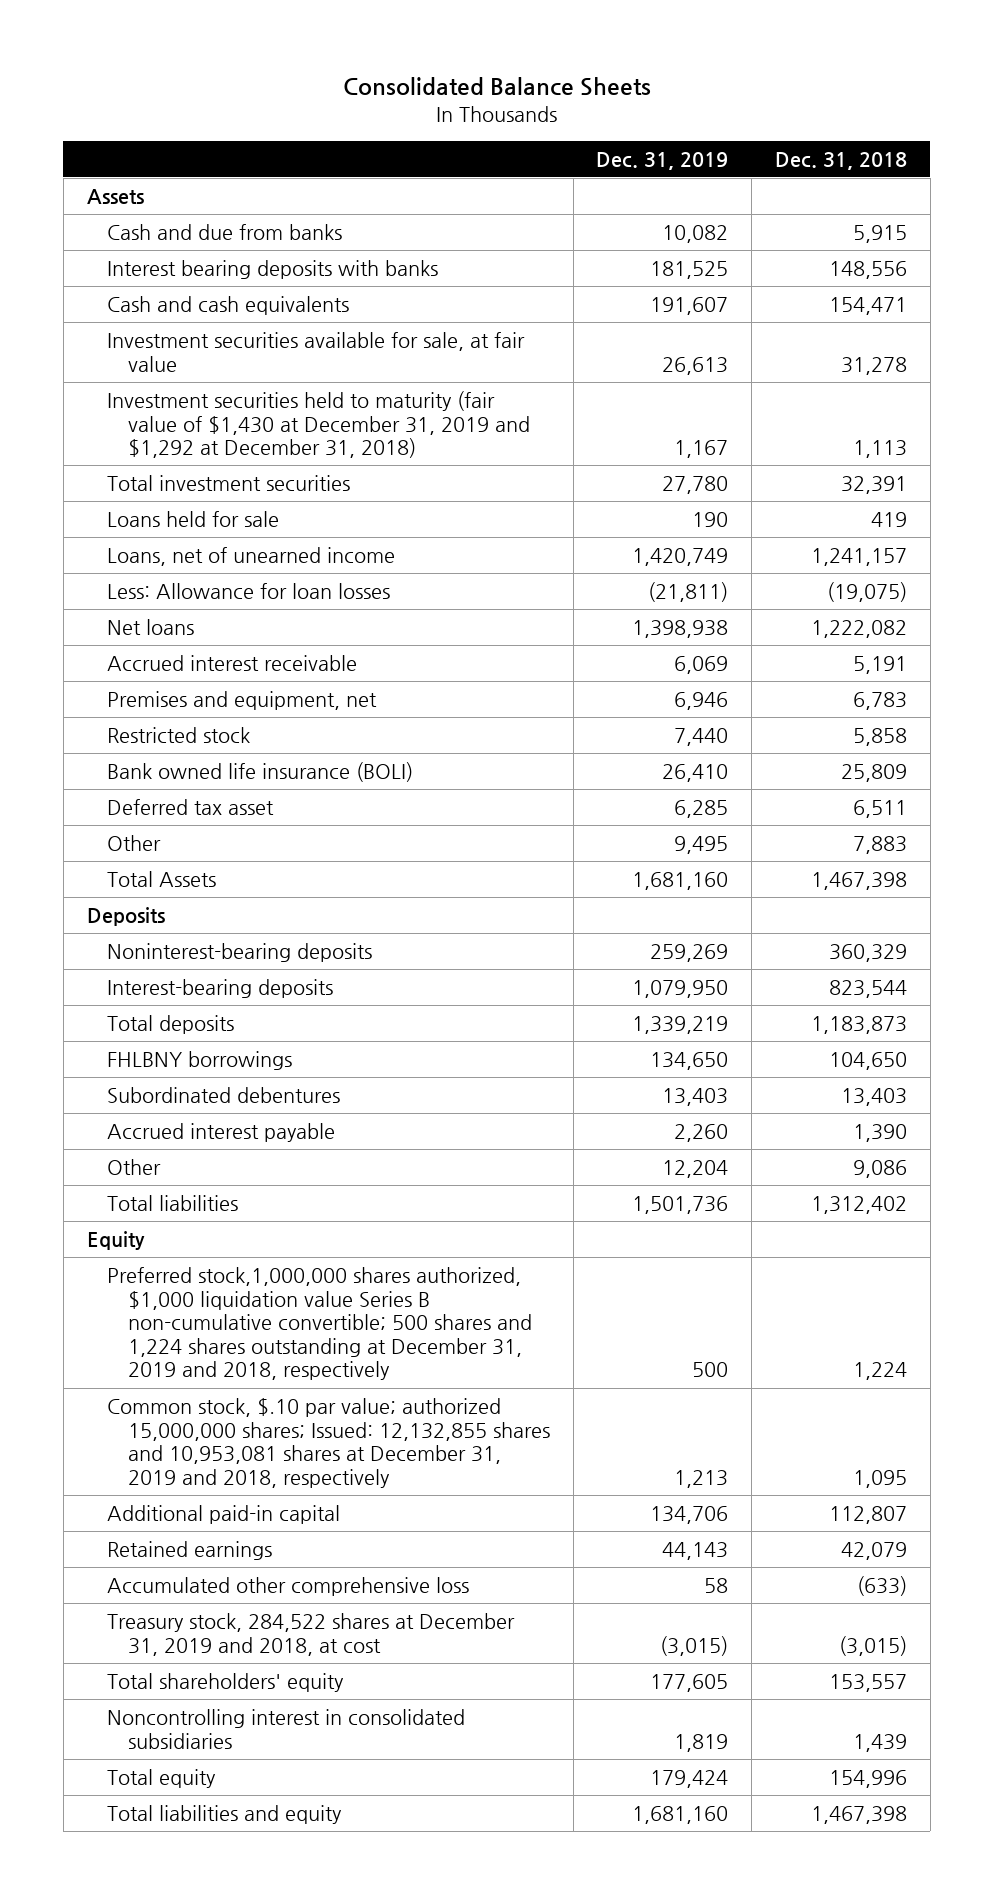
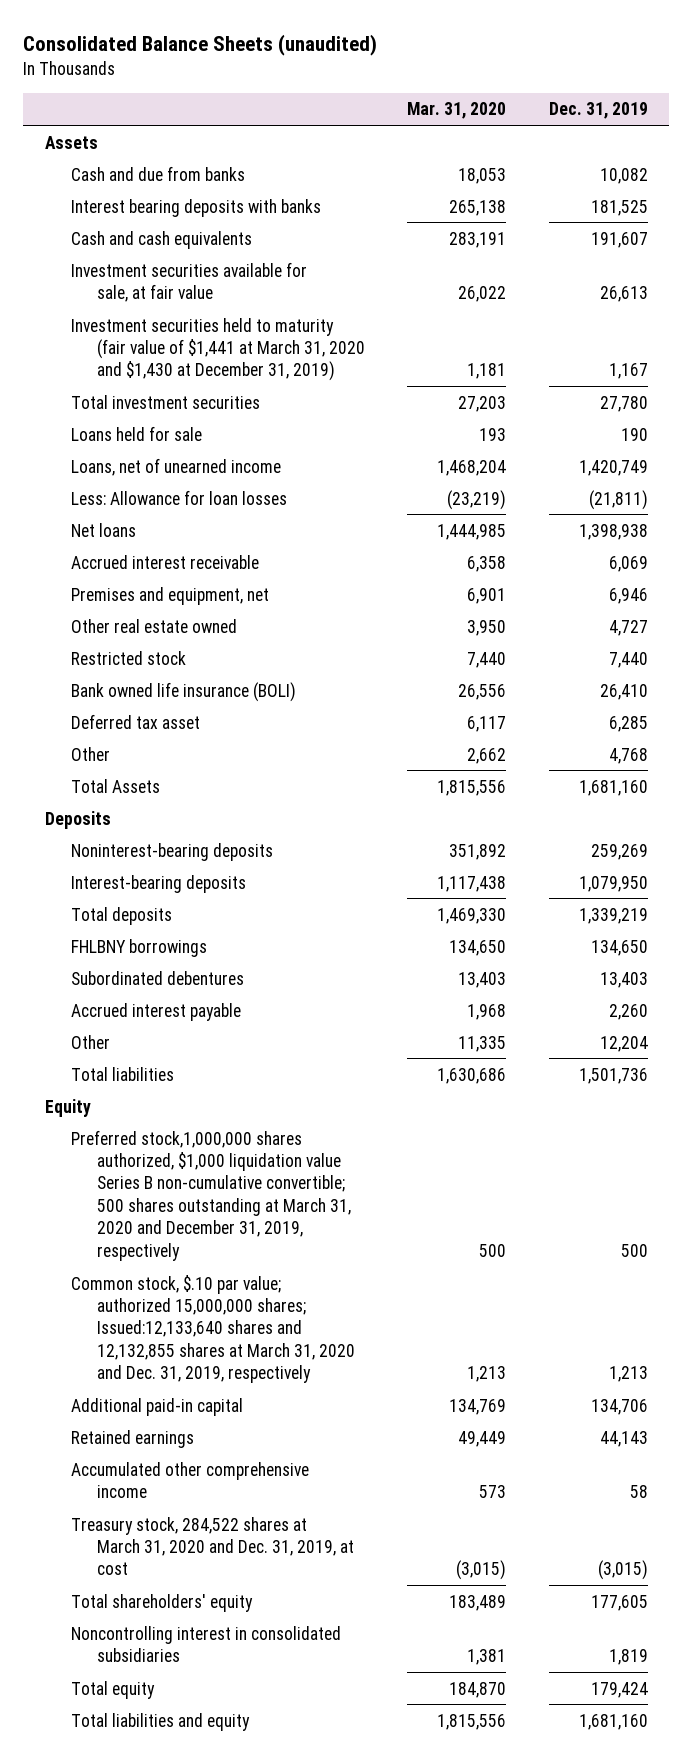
- Consolidated Balance Sheets
+ Consolidated Balance Sheets (unaudited)
- | Dec. 31, 2019 | Dec. 31, 2018
+ | Mar. 31, 2020 | Dec. 31, 2019
- Investment securities held to maturity (fair value of $1,430 at December 31, 2019 and $1,292 at December 31, 2018) | 1,167 | 1,113
+ Investment securities held to maturity (fair value of $1,441 at March 31, 2020 and $1,430 at December 31, 2019) | 1,181 | 1,167
+ Other real estate owned | 3,950 | 4,727
- Other | 9,495 | 7,883
+ Other | 2,662 | 4,768
- Preferred stock,1,000,000 shares authorized, $1,000 liquidation value Series B non-cumulative convertible; 500 shares and 1,224 shares outstanding at December 31, 2019 and 2018, respectively | 500 | 1,224
- Common stock, $.10 par value; authorized 15,000,000 shares; Issued: 12,132,855 shares and 10,953,081 shares at December 31, 2019 and 2018, respectively | 1,213 | 1,095
+ Preferred stock,1,000,000 shares authorized, $1,000 liquidation value Series B non-cumulative convertible; 500 shares outstanding at March 31, 2020 and December 31, 2019, respectively | 500 | 500
+ Common stock, $.10 par value; authorized 15,000,000 shares; Issued:12,133,640 shares and 12,132,855 shares at March 31, 2020 and Dec. 31, 2019, respectively | 1,213 | 1,213
- Accumulated other comprehensive loss | 58 | (633)
- Treasury stock, 284,522 shares at December 31, 2019 and 2018, at cost | (3,015) | (3,015)
+ Accumulated other comprehensive income | 573 | 58
+ Treasury stock, 284,522 shares at March 31, 2020 and Dec. 31, 2019, at cost | (3,015) | (3,015)

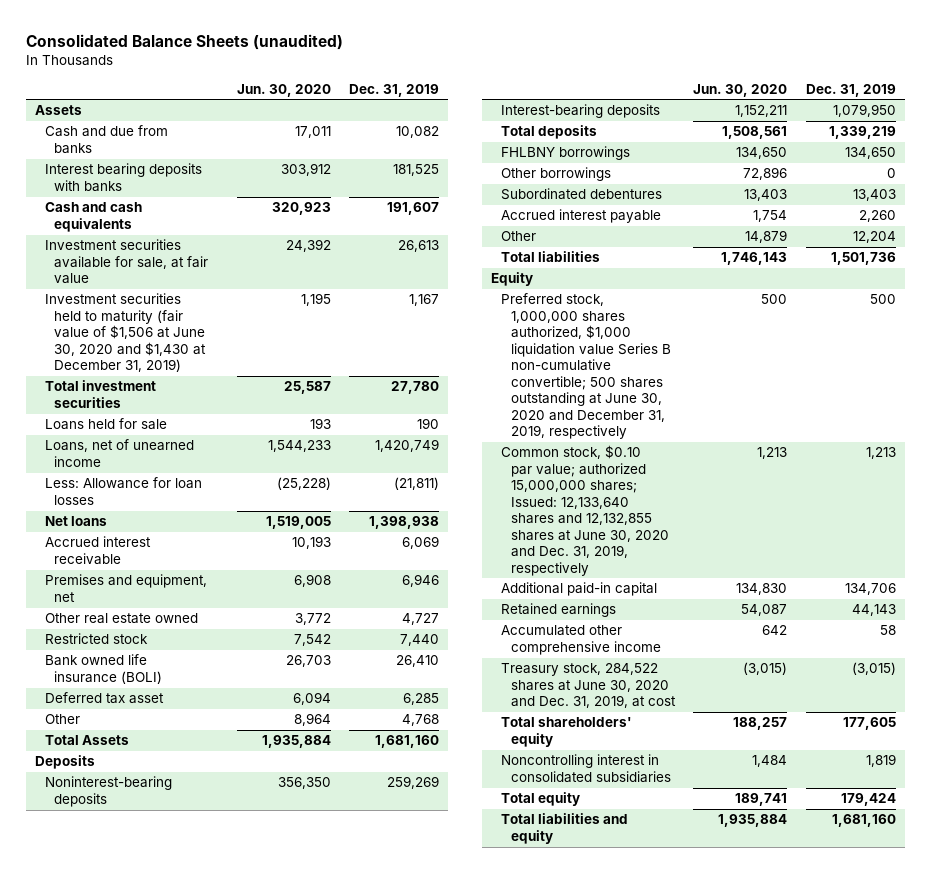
- | Mar. 31, 2020 | Dec. 31, 2019
+ | Jun. 30, 2020 | Dec. 31, 2019
- Investment securities held to maturity (fair value of $1,441 at March 31, 2020 and $1,430 at December 31, 2019) | 1,181 | 1,167
+ Investment securities held to maturity (fair value of $1,506 at June 30, 2020 and $1,430 at December 31, 2019) | 1,195 | 1,167
+ Other borrowings | 72,896 | 0
- Preferred stock,1,000,000 shares authorized, $1,000 liquidation value Series B non-cumulative convertible; 500 shares outstanding at March 31, 2020 and December 31, 2019, respectively | 500 | 500
- Common stock, $.10 par value; authorized 15,000,000 shares; Issued:12,133,640 shares and 12,132,855 shares at March 31, 2020 and Dec. 31, 2019, respectively | 1,213 | 1,213
+ Preferred stock, 1,000,000 shares authorized, $1,000 liquidation value Series B non-cumulative convertible; 500 shares outstanding at June 30, 2020 and December 31, 2019, respectively | 500 | 500
+ Common stock, $0.10 par value; authorized 15,000,000 shares; Issued: 12,133,640 shares and 12,132,855 shares at June 30, 2020 and Dec. 31, 2019, respectively | 1,213 | 1,213
- Treasury stock, 284,522 shares at March 31, 2020 and Dec. 31, 2019, at cost | (3,015) | (3,015)
+ Treasury stock, 284,522 shares at June 30, 2020 and Dec. 31, 2019, at cost | (3,015) | (3,015)

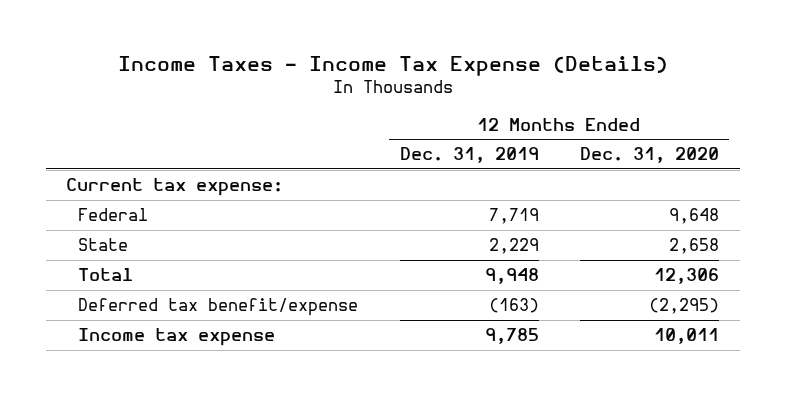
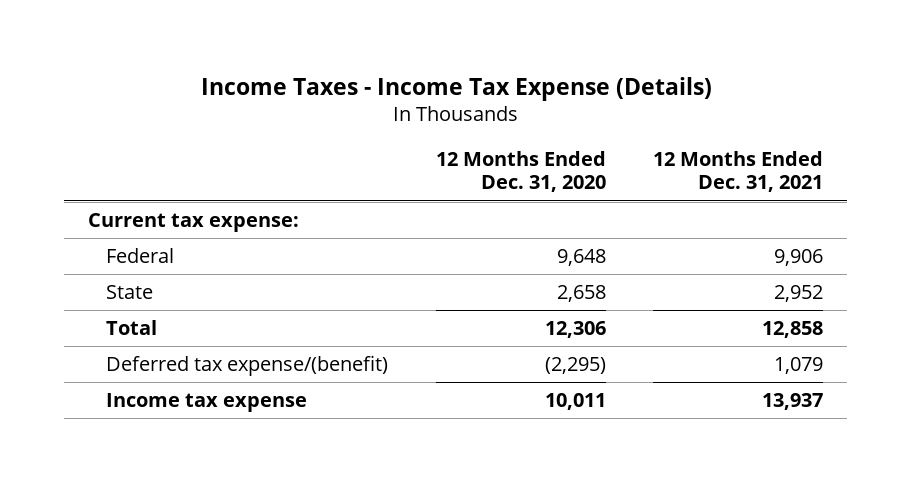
- | 12 Months Ended Dec. 31, 2019 | 12 Months Ended Dec. 31, 2020
+ | 12 Months Ended Dec. 31, 2020 | 12 Months Ended Dec. 31, 2021
- Deferred tax benefit/expense | (163) | (2,295)
+ Deferred tax expense/(benefit) | (2,295) | 1,079

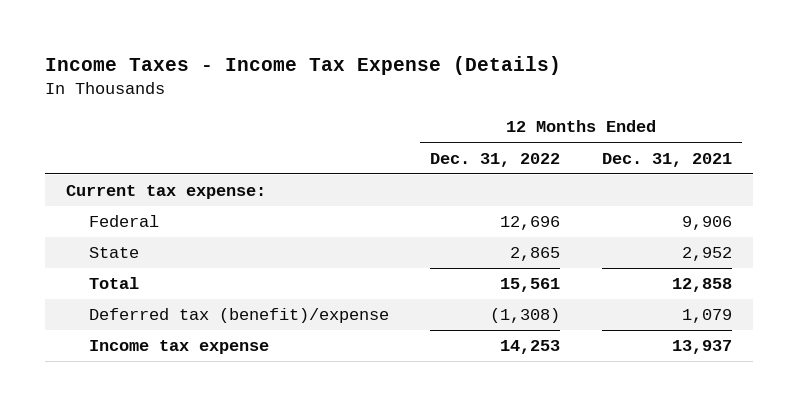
- | 12 Months Ended Dec. 31, 2020 | 12 Months Ended Dec. 31, 2021
+ | 12 Months Ended Dec. 31, 2022 | 12 Months Ended Dec. 31, 2021
- Deferred tax expense/(benefit) | (2,295) | 1,079
+ Deferred tax (benefit)/expense | (1,308) | 1,079

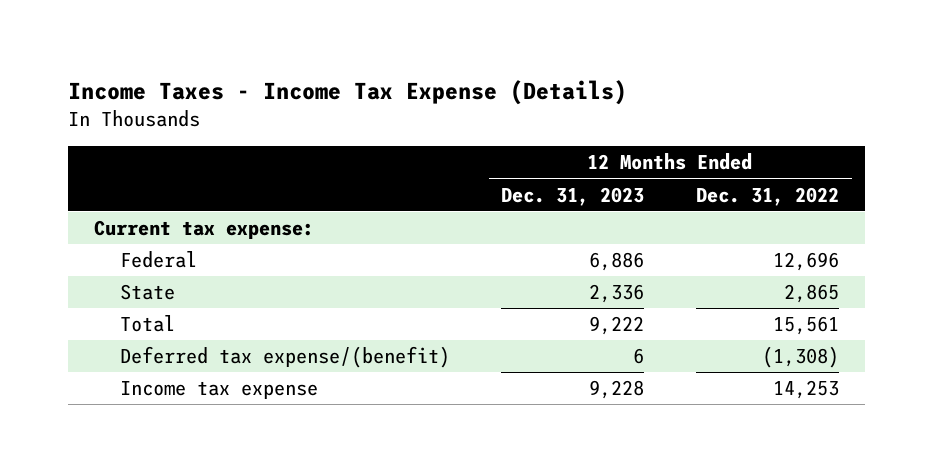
- | 12 Months Ended Dec. 31, 2022 | 12 Months Ended Dec. 31, 2021
+ | 12 Months Ended Dec. 31, 2023 | 12 Months Ended Dec. 31, 2022
- Deferred tax (benefit)/expense | (1,308) | 1,079
+ Deferred tax expense/(benefit) | 6 | (1,308)

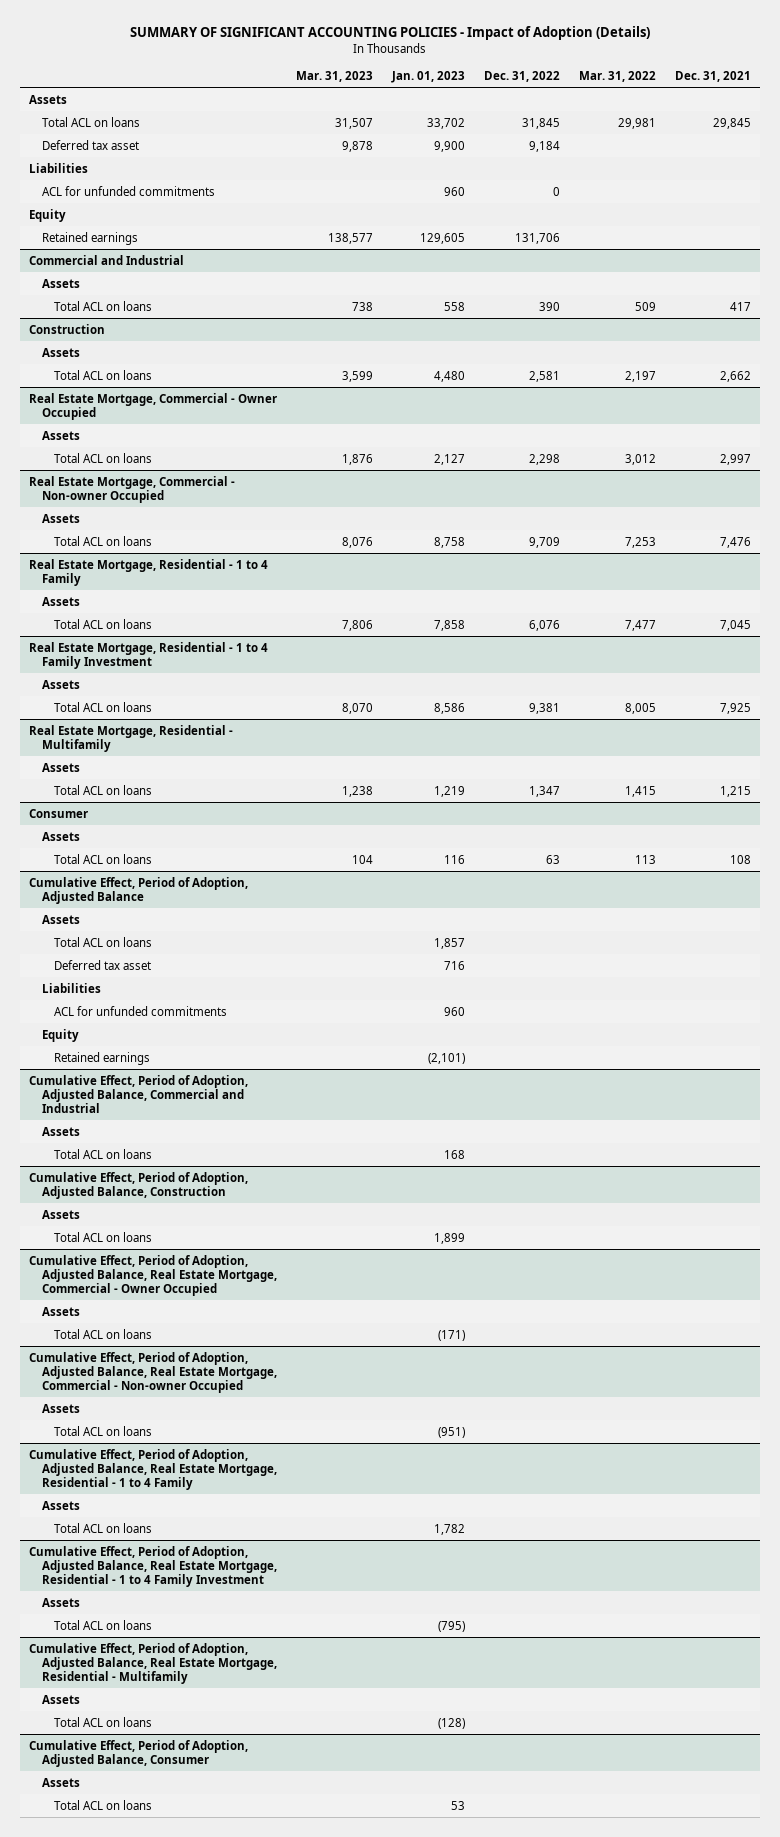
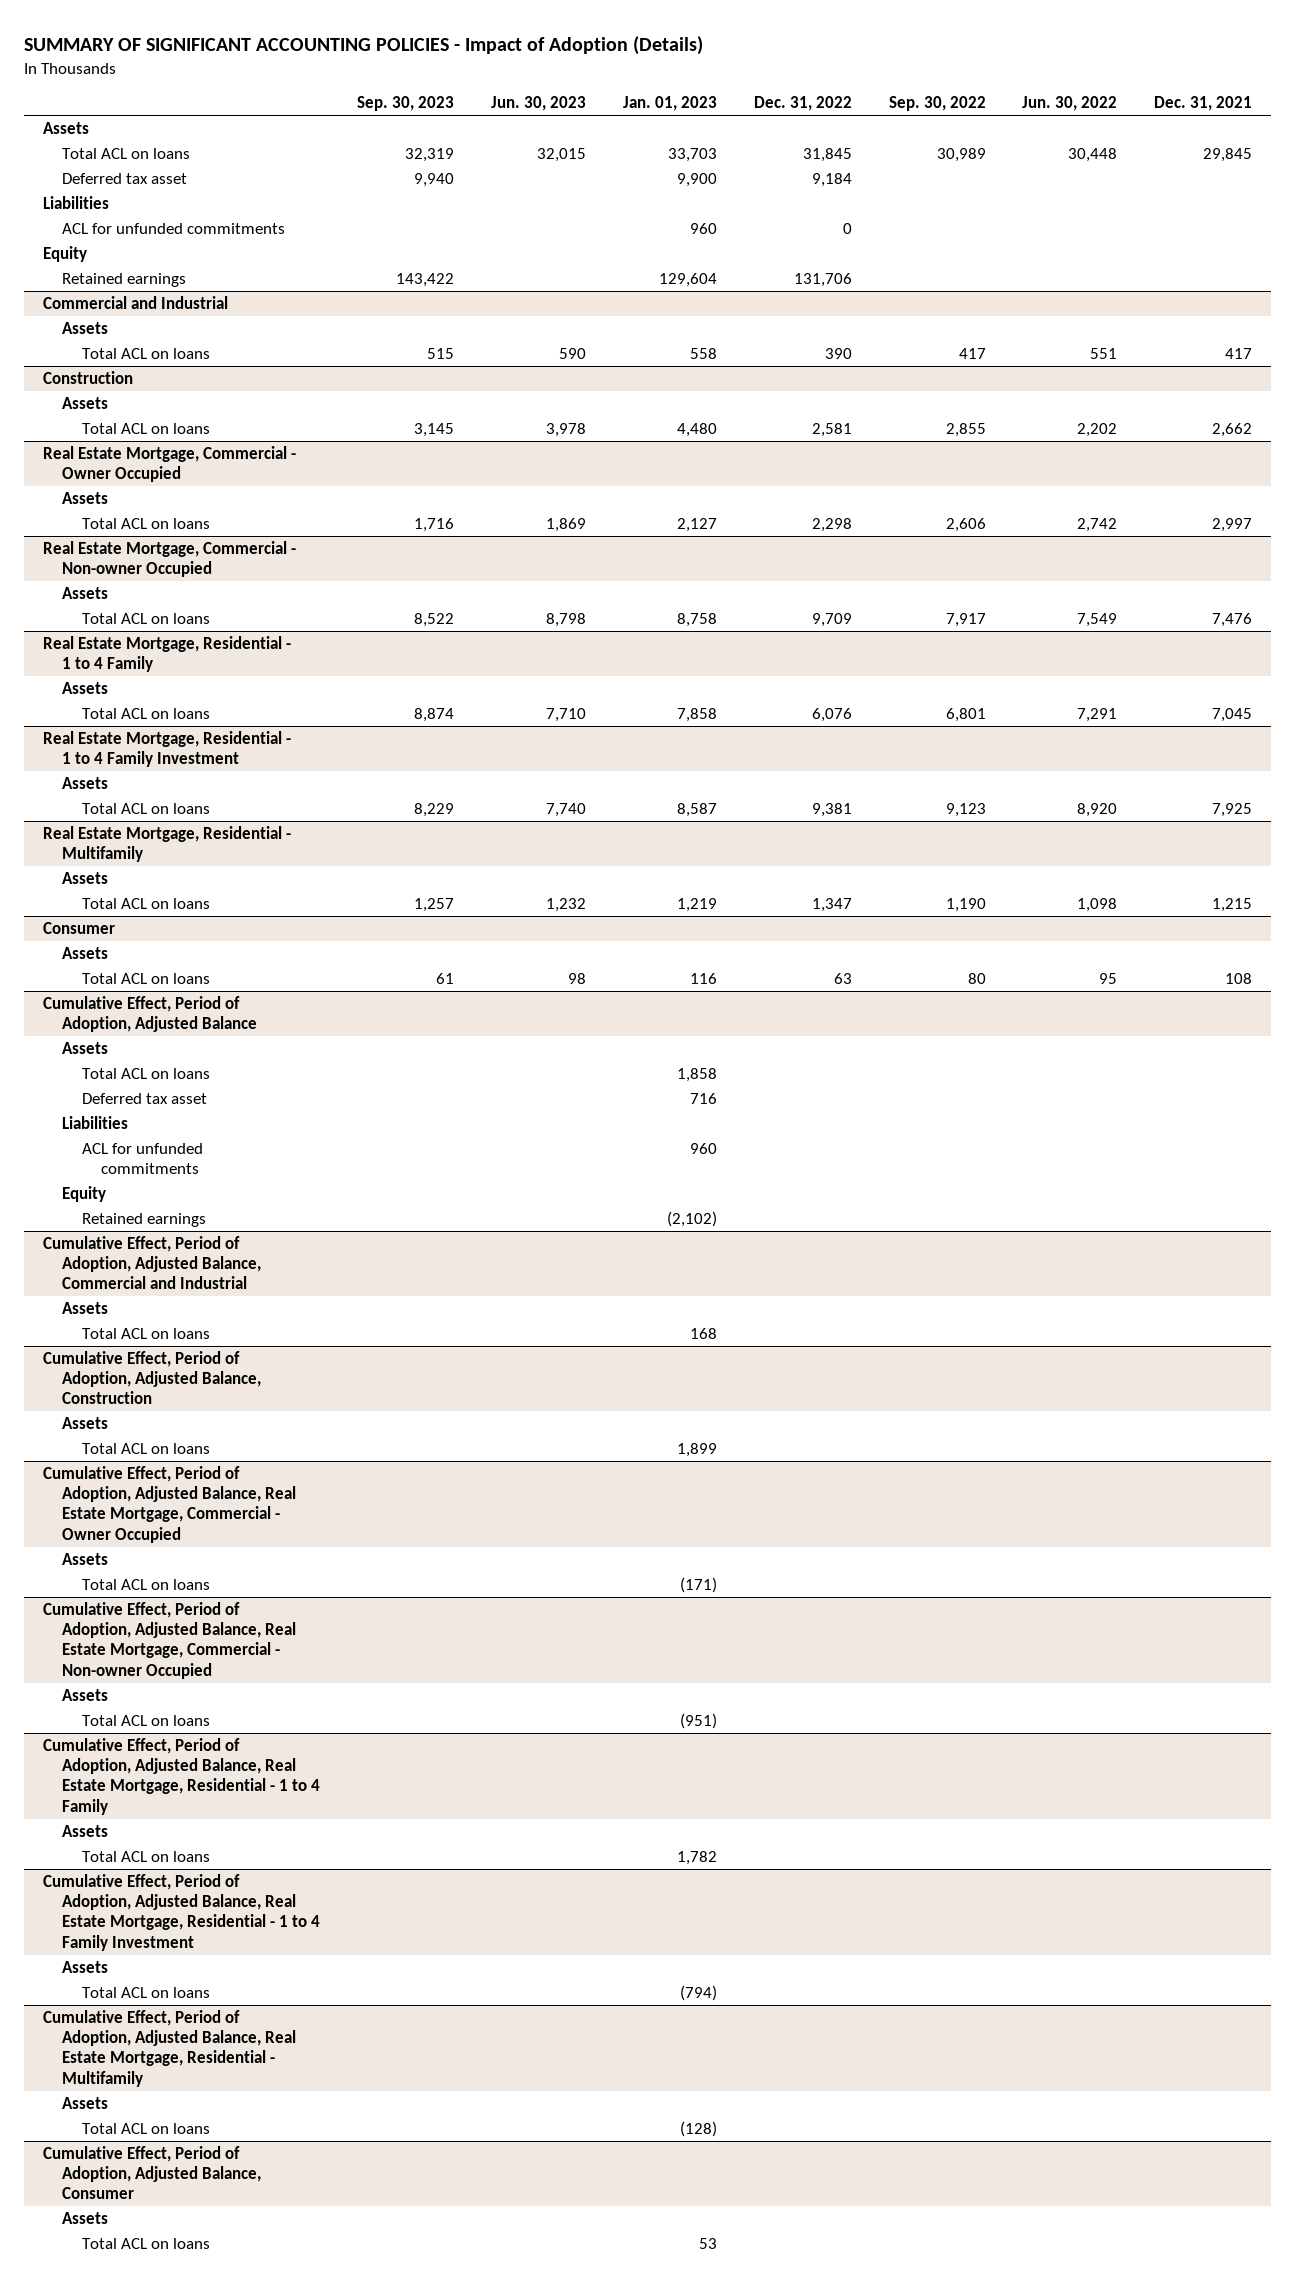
- | Mar. 31, 2023 | Jan. 01, 2023 | Dec. 31, 2022 | Mar. 31, 2022 | Dec. 31, 2021
+ | Sep. 30, 2023 | Jun. 30, 2023 | Jan. 01, 2023 | Dec. 31, 2022 | Sep. 30, 2022 | Jun. 30, 2022 | Dec. 31, 2021
- Total ACL on loans | 31,507 | 33,702 | 31,845 | 29,981 | 29,845
+ Total ACL on loans | 32,319 | 32,015 | 33,703 | 31,845 | 30,989 | 30,448 | 29,845
- Retained earnings | 138,577 | 129,605 | 131,706 | |
+ Retained earnings | 143,422 | | 129,604 | 131,706 | | |
@ Real Estate Mortgage, Residential - 1 to 4 Family Investment
- Total ACL on loans | 8,070 | 8,586 | 9,381 | 8,005 | 7,925
+ Total ACL on loans | 8,229 | 7,740 | 8,587 | 9,381 | 9,123 | 8,920 | 7,925
@ Cumulative Effect, Period of Adoption, Adjusted Balance
- Total ACL on loans | | 1,857 | | |
+ Total ACL on loans | | | 1,858 | | | |
- Retained earnings | | (2,101) | | |
+ Retained earnings | | | (2,102) | | | |
@ Cumulative Effect, Period of Adoption, Adjusted Balance, Real Estate Mortgage, Residential - 1 to 4 Family Investment
- Total ACL on loans | | (795) | | |
+ Total ACL on loans | | | (794) | | | |

